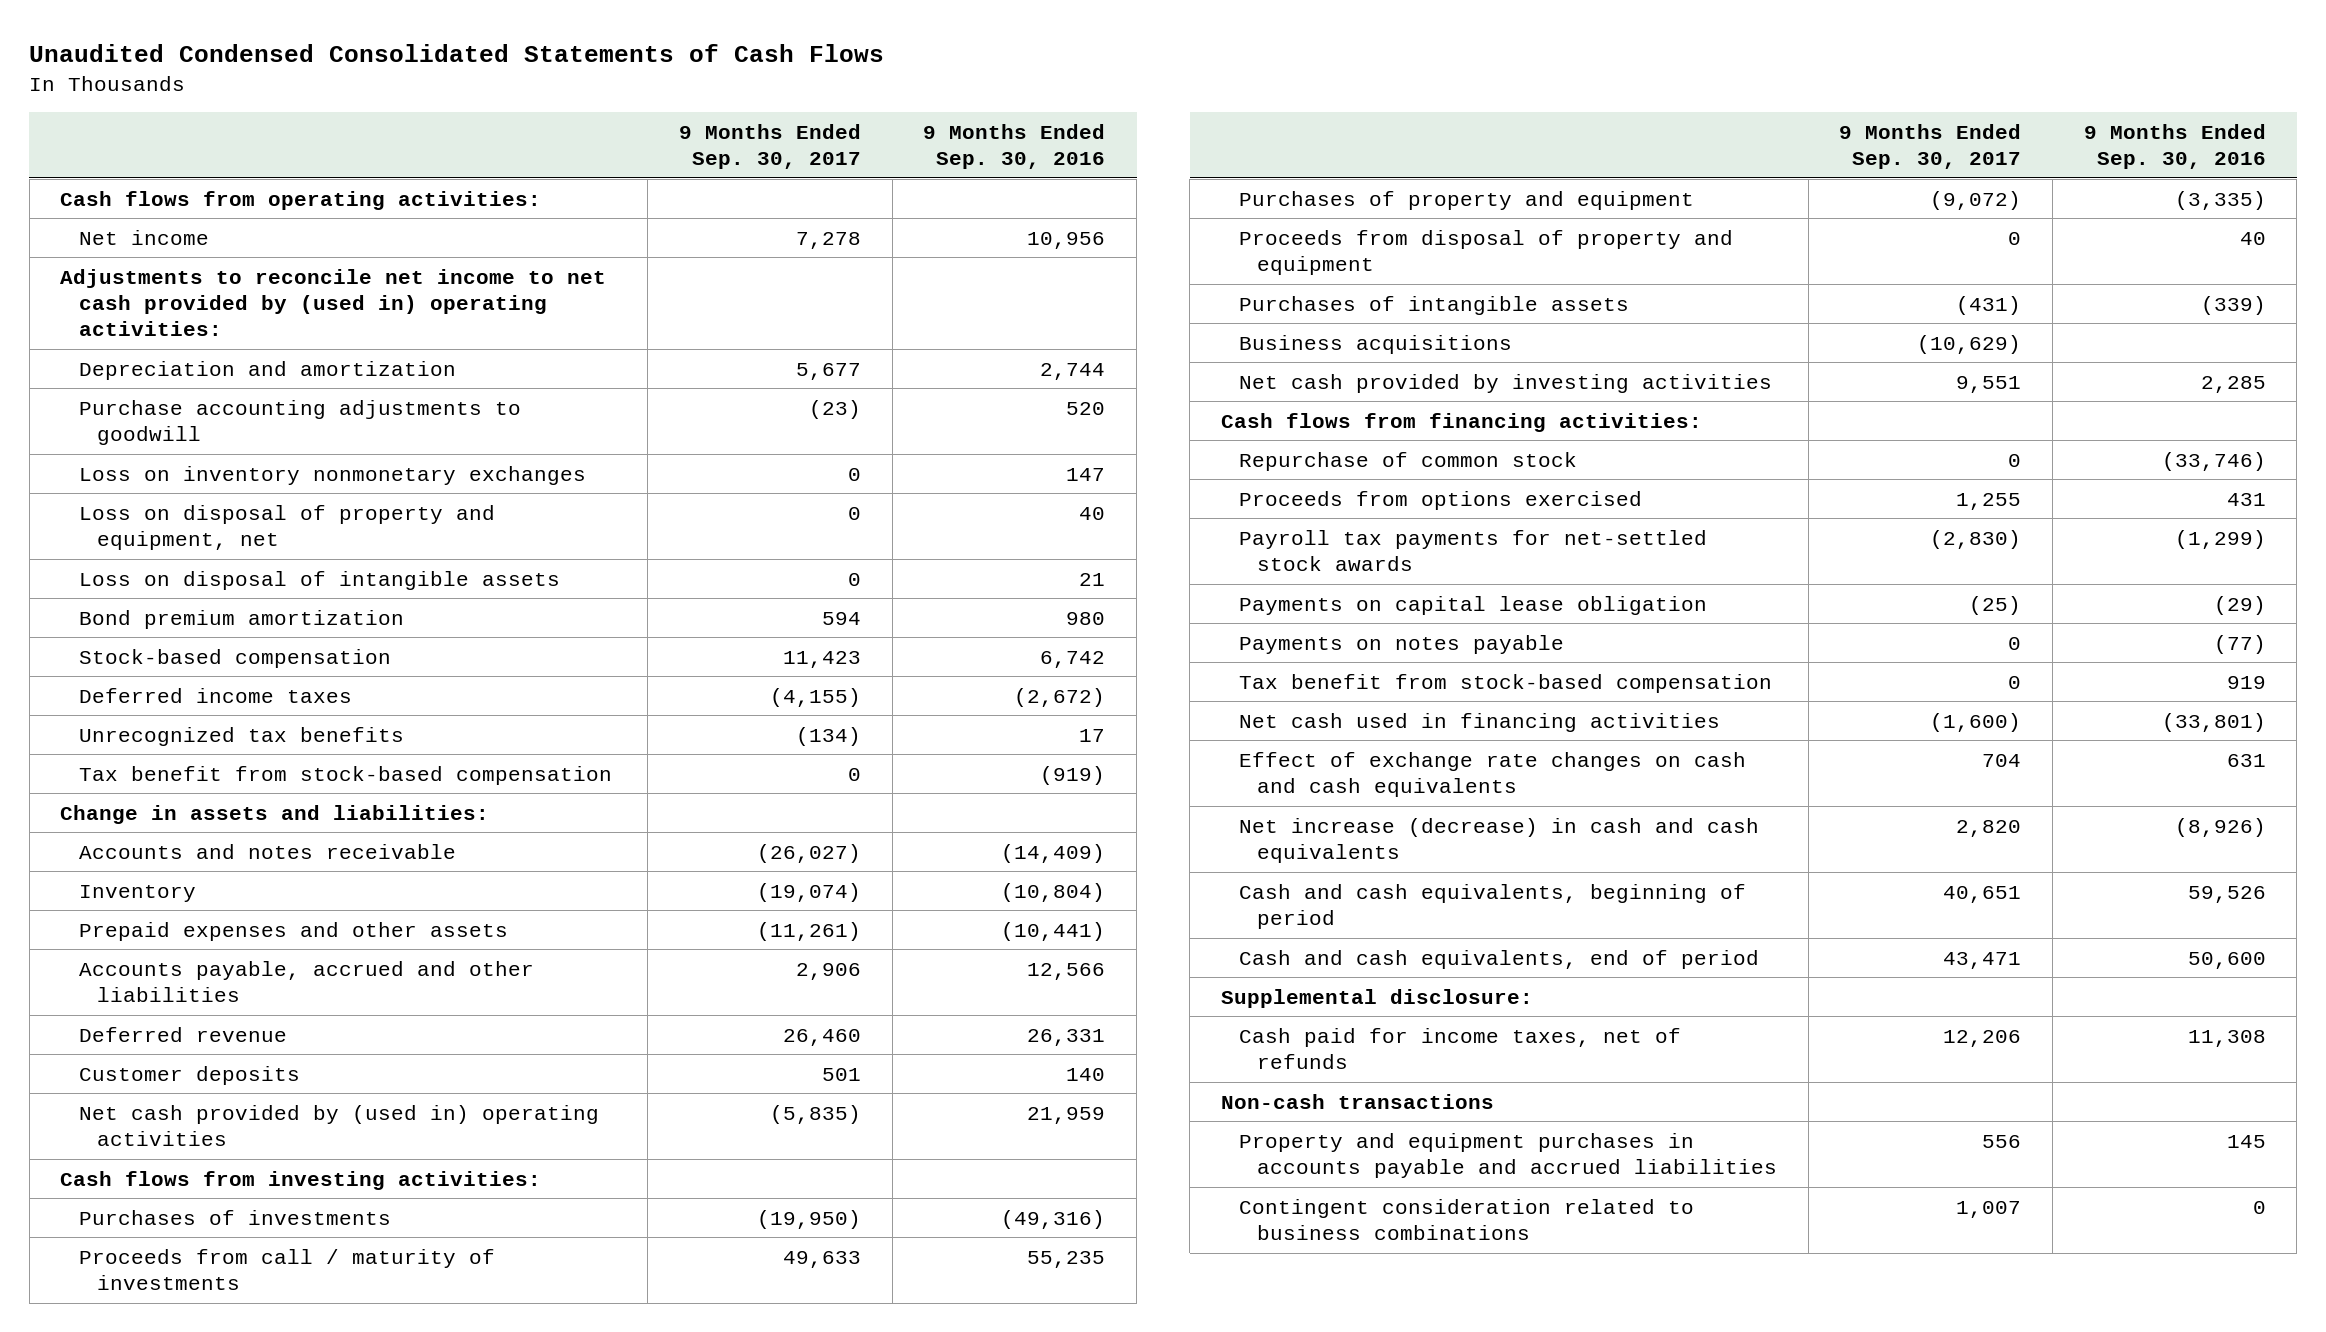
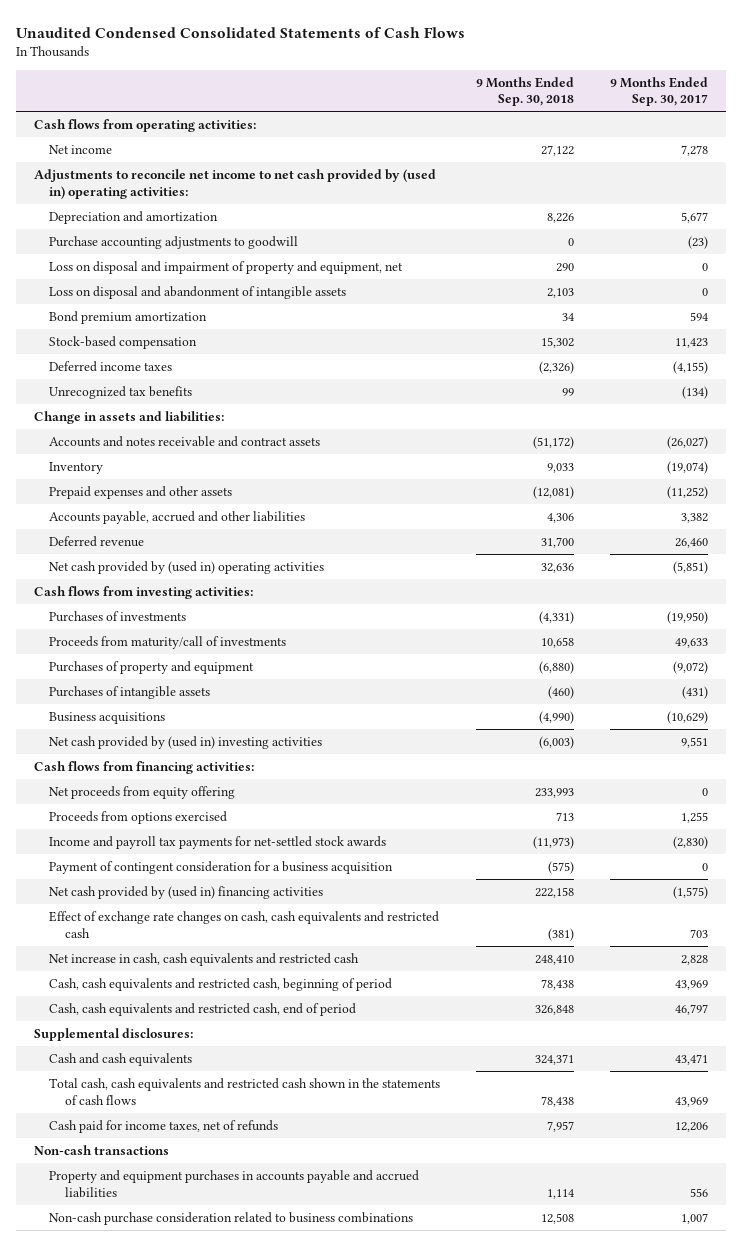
- | 9 Months Ended Sep. 30, 2017 | 9 Months Ended Sep. 30, 2016
+ | 9 Months Ended Sep. 30, 2018 | 9 Months Ended Sep. 30, 2017
- Loss on inventory nonmonetary exchanges | 0 | 147
- Loss on disposal of property and equipment, net | 0 | 40
- Loss on disposal of intangible assets | 0 | 21
+ Loss on disposal and impairment of property and equipment, net | 290 | 0
+ Loss on disposal and abandonment of intangible assets | 2,103 | 0
- Tax benefit from stock-based compensation | 0 | (919)
- Accounts and notes receivable | (26,027) | (14,409)
+ Accounts and notes receivable and contract assets | (51,172) | (26,027)
- Prepaid expenses and other assets | (11,261) | (10,441)
- Accounts payable, accrued and other liabilities | 2,906 | 12,566
+ Prepaid expenses and other assets | (12,081) | (11,252)
+ Accounts payable, accrued and other liabilities | 4,306 | 3,382
- Customer deposits | 501 | 140
- Net cash provided by (used in) operating activities | (5,835) | 21,959
+ Net cash provided by (used in) operating activities | 32,636 | (5,851)
- Proceeds from call / maturity of investments | 49,633 | 55,235
+ Proceeds from maturity/call of investments | 10,658 | 49,633
- Proceeds from disposal of property and equipment | 0 | 40
- Net cash provided by investing activities | 9,551 | 2,285
+ Net cash provided by (used in) investing activities | (6,003) | 9,551
- Repurchase of common stock | 0 | (33,746)
+ Net proceeds from equity offering | 233,993 | 0
- Payroll tax payments for net-settled stock awards | (2,830) | (1,299)
- Payments on capital lease obligation | (25) | (29)
- Payments on notes payable | 0 | (77)
- Tax benefit from stock-based compensation | 0 | 919
- Net cash used in financing activities | (1,600) | (33,801)
- Effect of exchange rate changes on cash and cash equivalents | 704 | 631
- Net increase (decrease) in cash and cash equivalents | 2,820 | (8,926)
- Cash and cash equivalents, beginning of period | 40,651 | 59,526
- Cash and cash equivalents, end of period | 43,471 | 50,600
- Supplemental disclosure:
+ Income and payroll tax payments for net-settled stock awards | (11,973) | (2,830)
+ Payment of contingent consideration for a business acquisition | (575) | 0
+ Net cash provided by (used in) financing activities | 222,158 | (1,575)
+ Effect of exchange rate changes on cash, cash equivalents and restricted cash | (381) | 703
+ Net increase in cash, cash equivalents and restricted cash | 248,410 | 2,828
+ Cash, cash equivalents and restricted cash, beginning of period | 78,438 | 43,969
+ Cash, cash equivalents and restricted cash, end of period | 326,848 | 46,797
+ Supplemental disclosures:
+ Cash and cash equivalents | 324,371 | 43,471
+ Total cash, cash equivalents and restricted cash shown in the statements of cash flows | 78,438 | 43,969
- Contingent consideration related to business combinations | 1,007 | 0
+ Non-cash purchase consideration related to business combinations | 12,508 | 1,007

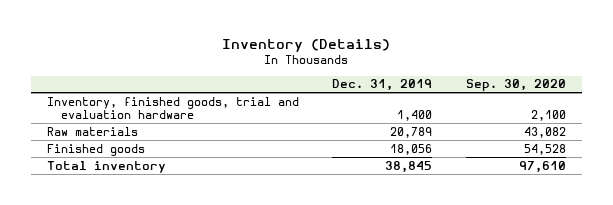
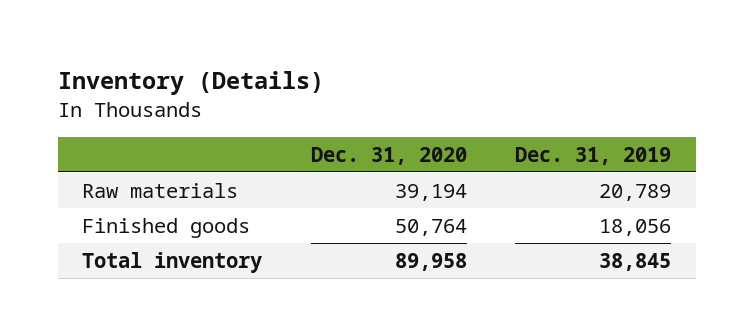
- | Dec. 31, 2019 | Sep. 30, 2020
+ | Dec. 31, 2020 | Dec. 31, 2019
- Inventory, finished goods, trial and evaluation hardware | 1,400 | 2,100

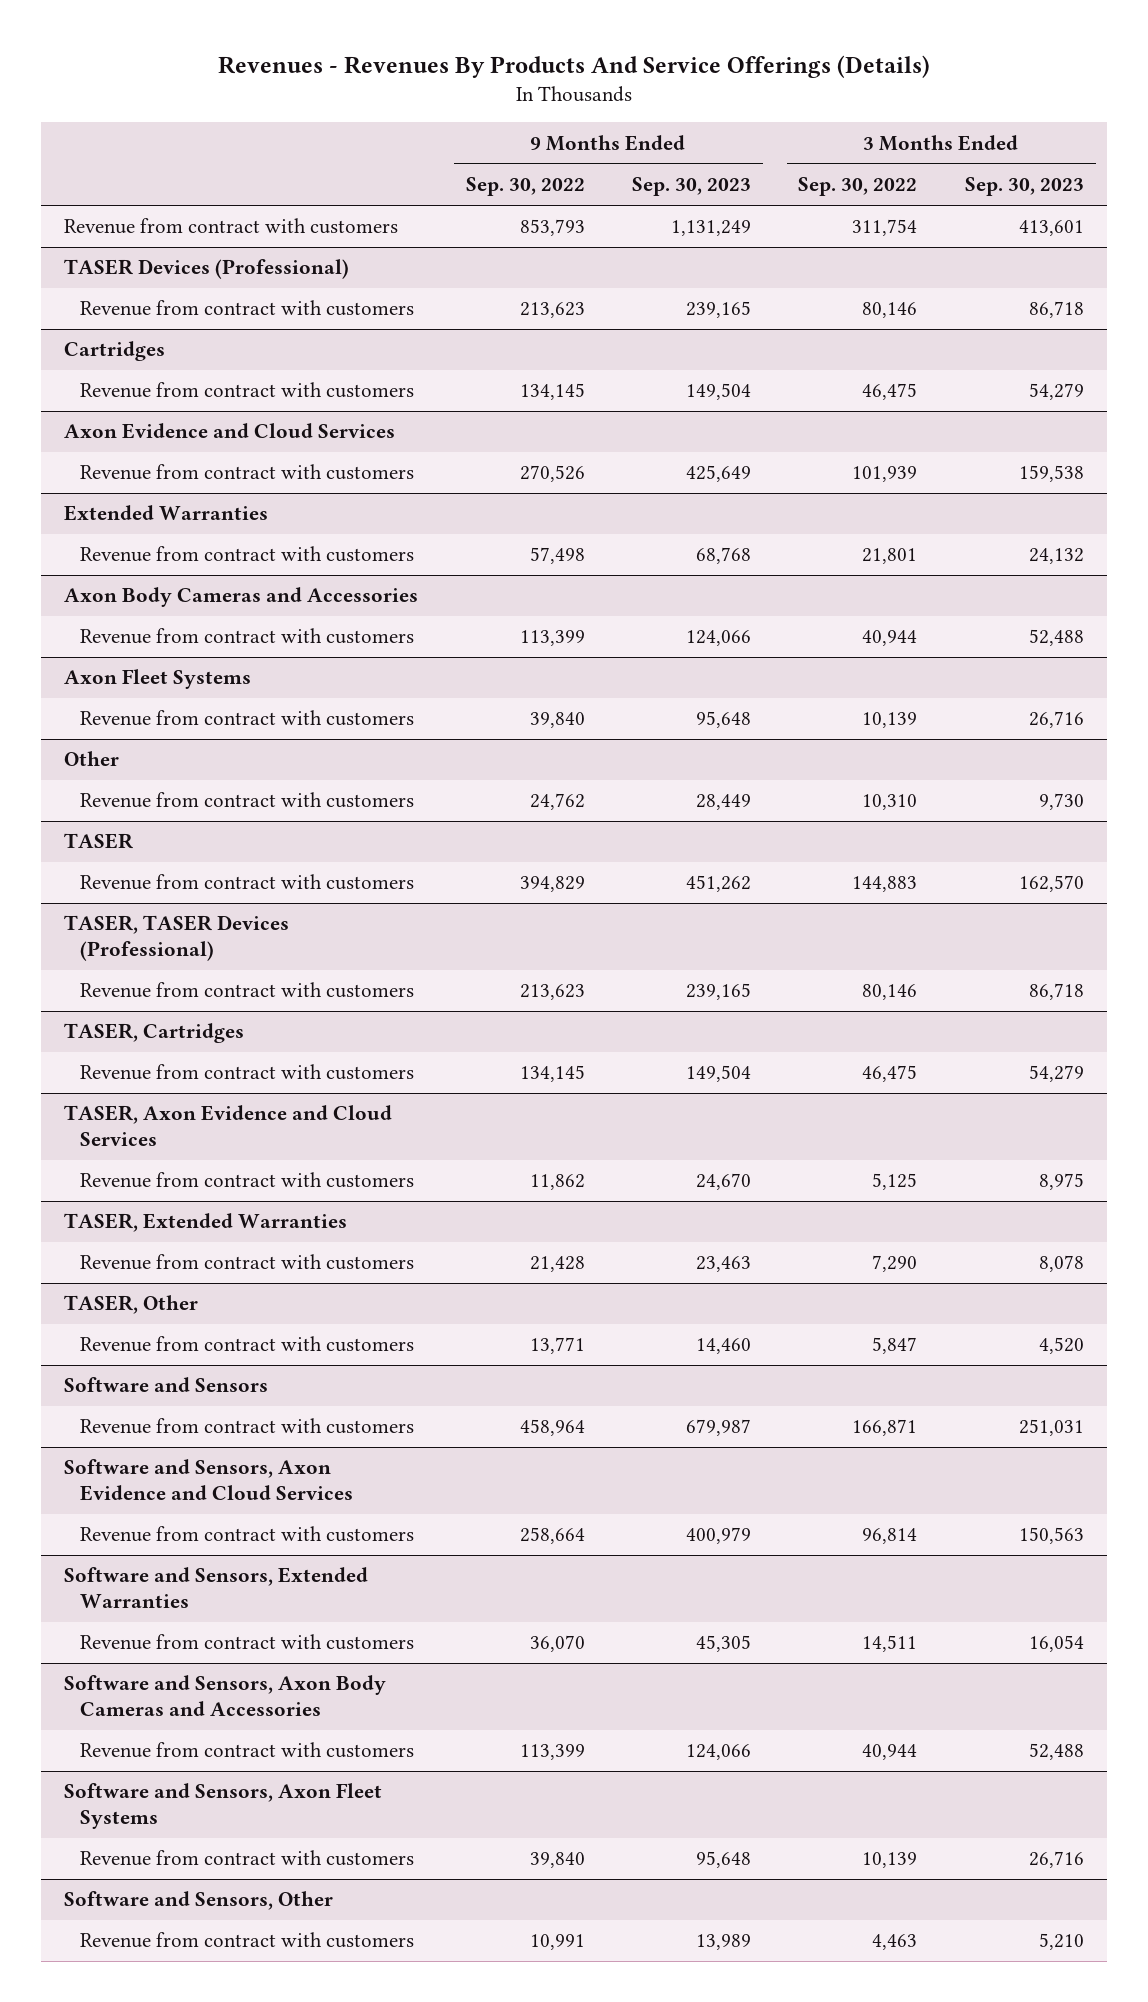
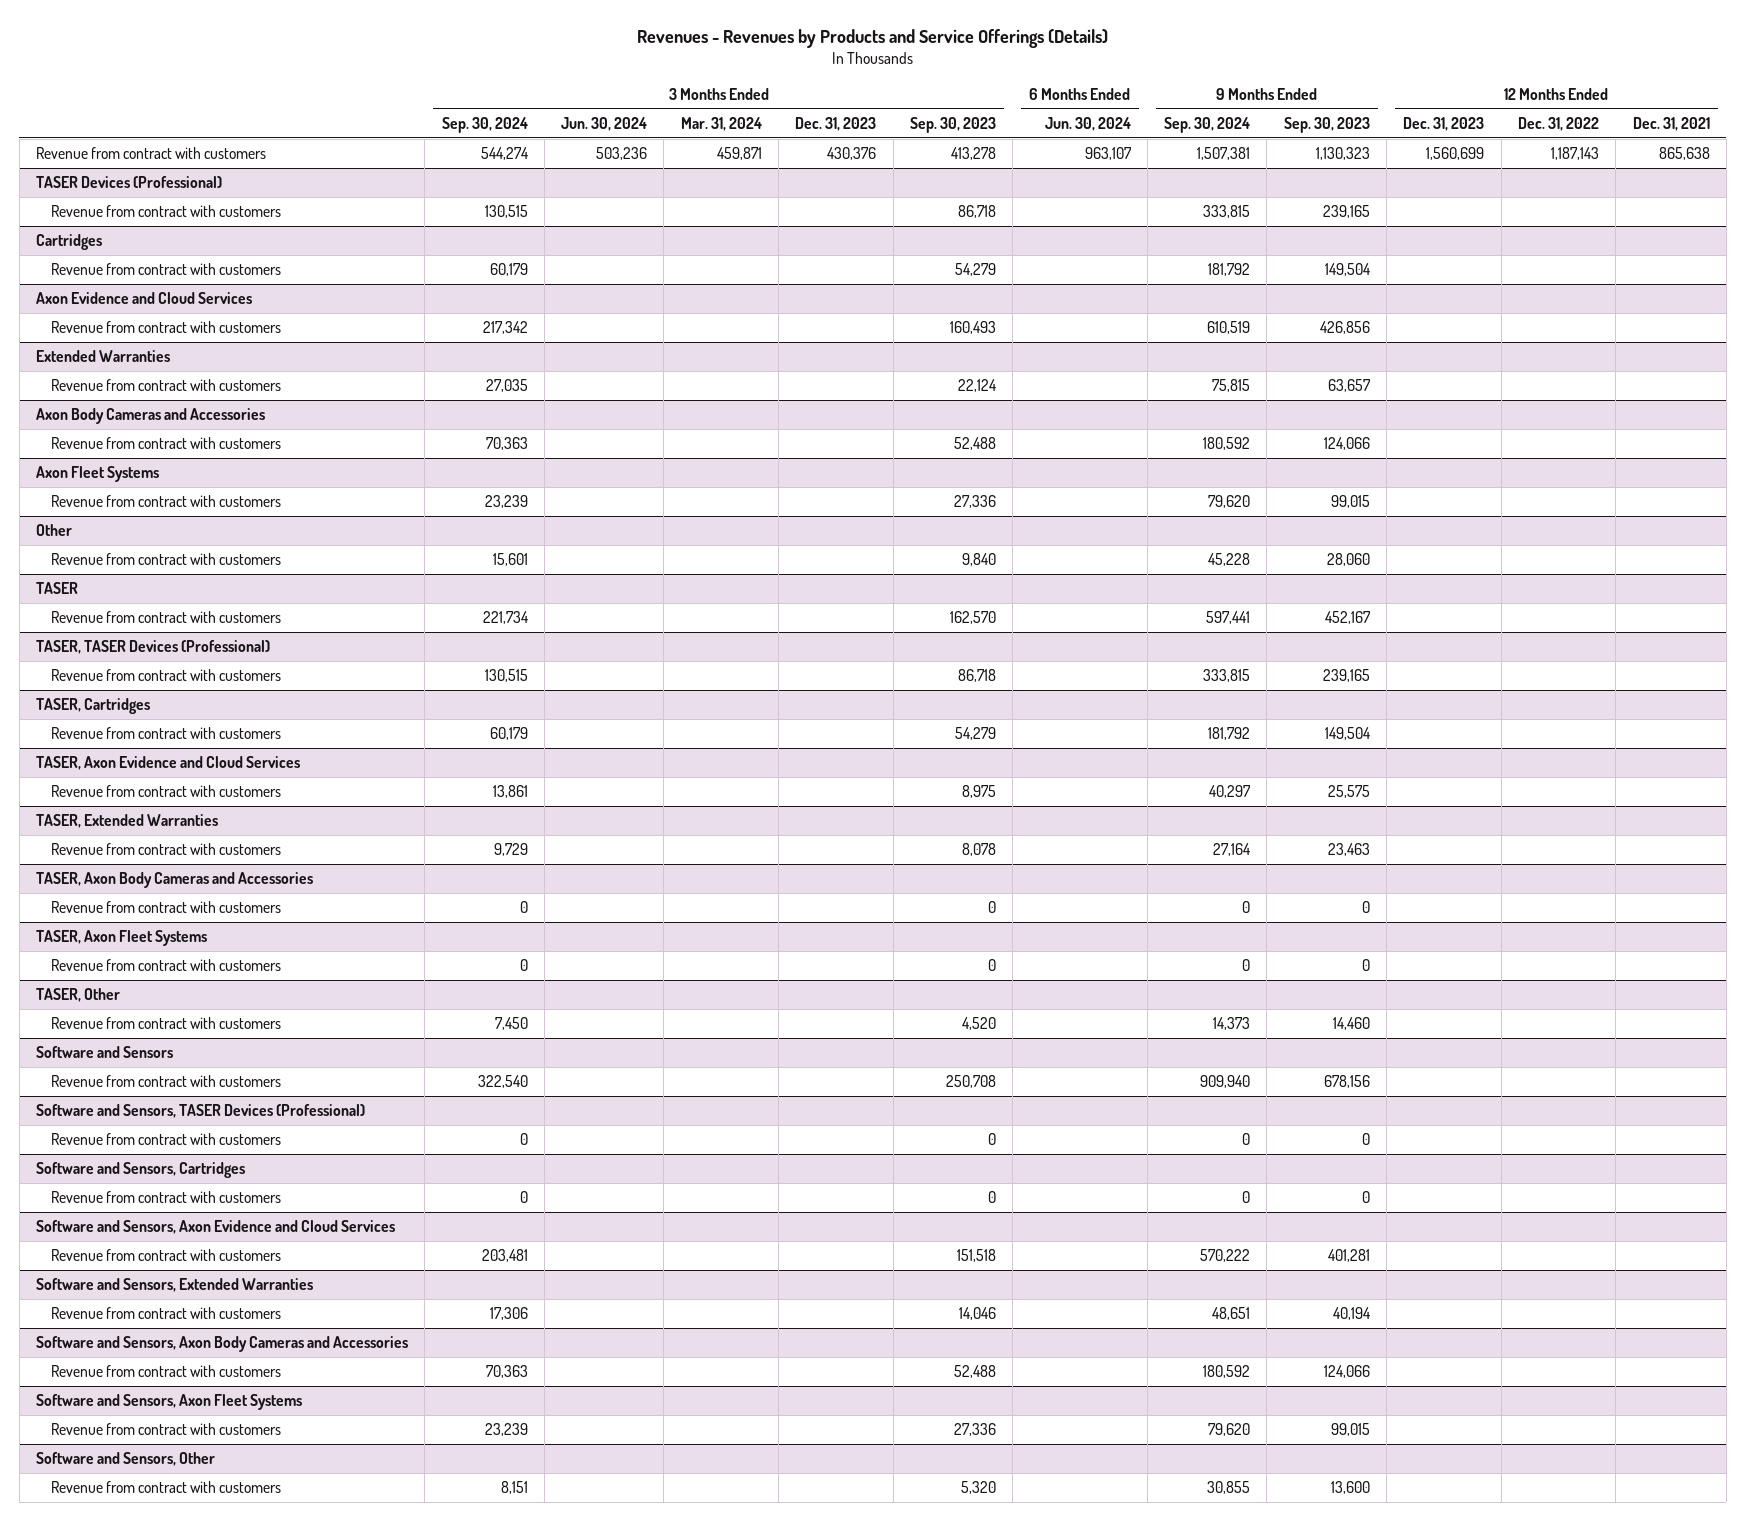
- Revenues - Revenues By Products And Service Offerings (Details)
+ Revenues - Revenues by Products and Service Offerings (Details)
- | 9 Months Ended Sep. 30, 2022 | 9 Months Ended Sep. 30, 2023 | 3 Months Ended Sep. 30, 2022 | 3 Months Ended Sep. 30, 2023
+ | 3 Months Ended Sep. 30, 2024 | 3 Months Ended Jun. 30, 2024 | 3 Months Ended Mar. 31, 2024 | 3 Months Ended Dec. 31, 2023 | 3 Months Ended Sep. 30, 2023 | 6 Months Ended Jun. 30, 2024 | 9 Months Ended Sep. 30, 2024 | 9 Months Ended Sep. 30, 2023 | 12 Months Ended Dec. 31, 2023 | 12 Months Ended Dec. 31, 2022 | 12 Months Ended Dec. 31, 2021
- Revenue from contract with customers | 853,793 | 1,131,249 | 311,754 | 413,601
+ Revenue from contract with customers | 544,274 | 503,236 | 459,871 | 430,376 | 413,278 | 963,107 | 1,507,381 | 1,130,323 | 1,560,699 | 1,187,143 | 865,638
@ Axon Evidence and Cloud Services
- Revenue from contract with customers | 270,526 | 425,649 | 101,939 | 159,538
+ Revenue from contract with customers | 217,342 | | | | 160,493 | | 610,519 | 426,856 | | |
@ Extended Warranties
- Revenue from contract with customers | 57,498 | 68,768 | 21,801 | 24,132
+ Revenue from contract with customers | 27,035 | | | | 22,124 | | 75,815 | 63,657 | | |
@ Axon Fleet Systems
- Revenue from contract with customers | 39,840 | 95,648 | 10,139 | 26,716
+ Revenue from contract with customers | 23,239 | | | | 27,336 | | 79,620 | 99,015 | | |
@ Other
- Revenue from contract with customers | 24,762 | 28,449 | 10,310 | 9,730
+ Revenue from contract with customers | 15,601 | | | | 9,840 | | 45,228 | 28,060 | | |
@ TASER
- Revenue from contract with customers | 394,829 | 451,262 | 144,883 | 162,570
+ Revenue from contract with customers | 221,734 | | | | 162,570 | | 597,441 | 452,167 | | |
@ TASER, Axon Evidence and Cloud Services
- Revenue from contract with customers | 11,862 | 24,670 | 5,125 | 8,975
+ Revenue from contract with customers | 13,861 | | | | 8,975 | | 40,297 | 25,575 | | |
+ TASER, Axon Body Cameras and Accessories
+ Revenue from contract with customers | 0 | | | | 0 | | 0 | 0 | | |
+ TASER, Axon Fleet Systems
+ Revenue from contract with customers | 0 | | | | 0 | | 0 | 0 | | |
@ Software and Sensors
- Revenue from contract with customers | 458,964 | 679,987 | 166,871 | 251,031
+ Revenue from contract with customers | 322,540 | | | | 250,708 | | 909,940 | 678,156 | | |
+ Software and Sensors, TASER Devices (Professional)
+ Revenue from contract with customers | 0 | | | | 0 | | 0 | 0 | | |
+ Software and Sensors, Cartridges
+ Revenue from contract with customers | 0 | | | | 0 | | 0 | 0 | | |
@ Software and Sensors, Axon Evidence and Cloud Services
- Revenue from contract with customers | 258,664 | 400,979 | 96,814 | 150,563
+ Revenue from contract with customers | 203,481 | | | | 151,518 | | 570,222 | 401,281 | | |
@ Software and Sensors, Extended Warranties
- Revenue from contract with customers | 36,070 | 45,305 | 14,511 | 16,054
+ Revenue from contract with customers | 17,306 | | | | 14,046 | | 48,651 | 40,194 | | |
@ Software and Sensors, Axon Fleet Systems
- Revenue from contract with customers | 39,840 | 95,648 | 10,139 | 26,716
+ Revenue from contract with customers | 23,239 | | | | 27,336 | | 79,620 | 99,015 | | |
@ Software and Sensors, Other
- Revenue from contract with customers | 10,991 | 13,989 | 4,463 | 5,210
+ Revenue from contract with customers | 8,151 | | | | 5,320 | | 30,855 | 13,600 | | |

